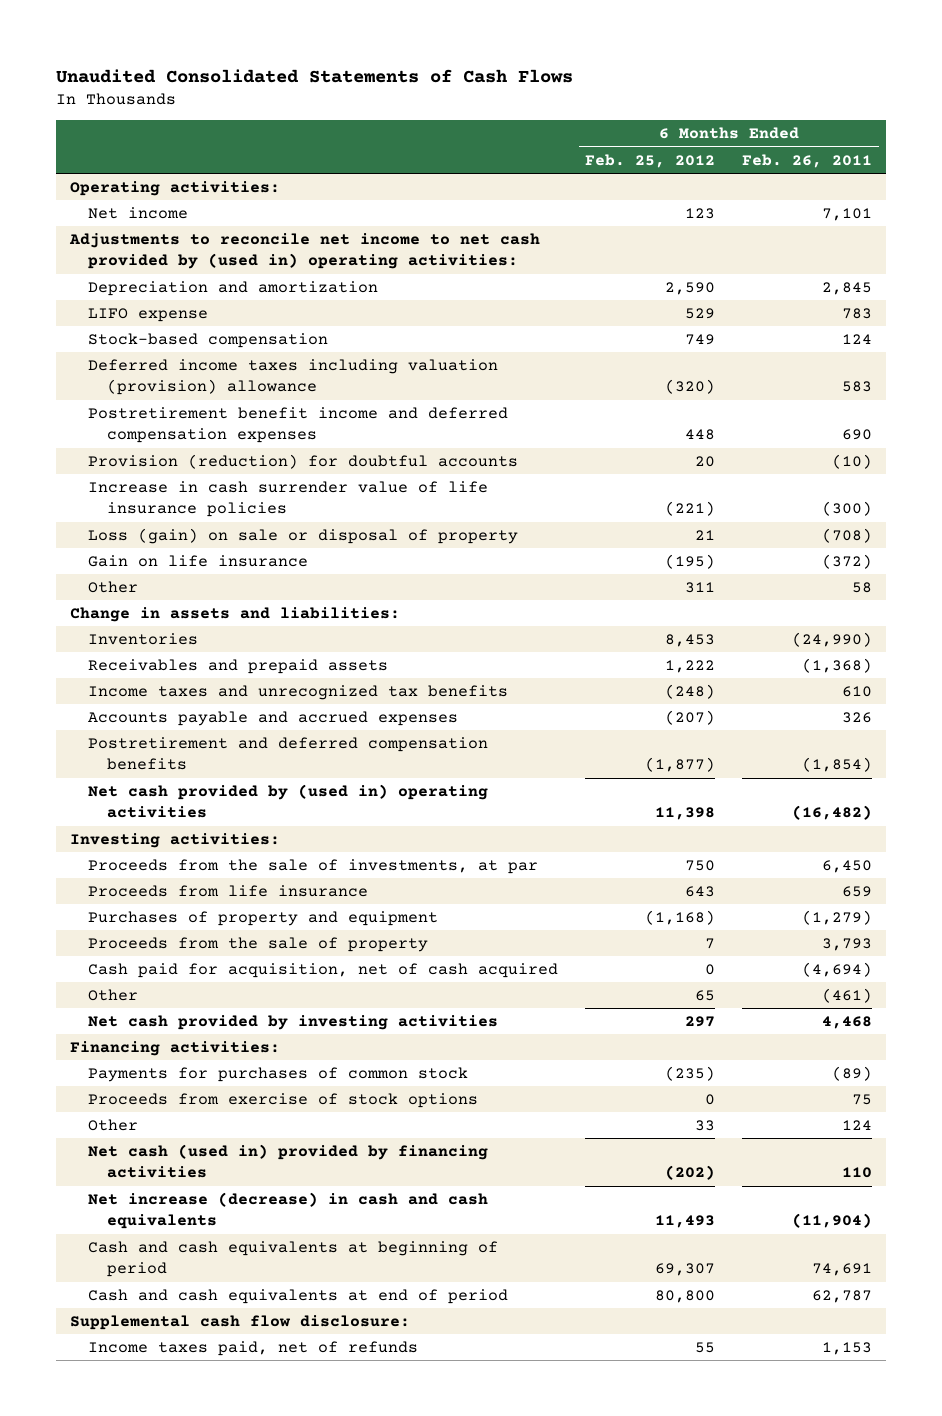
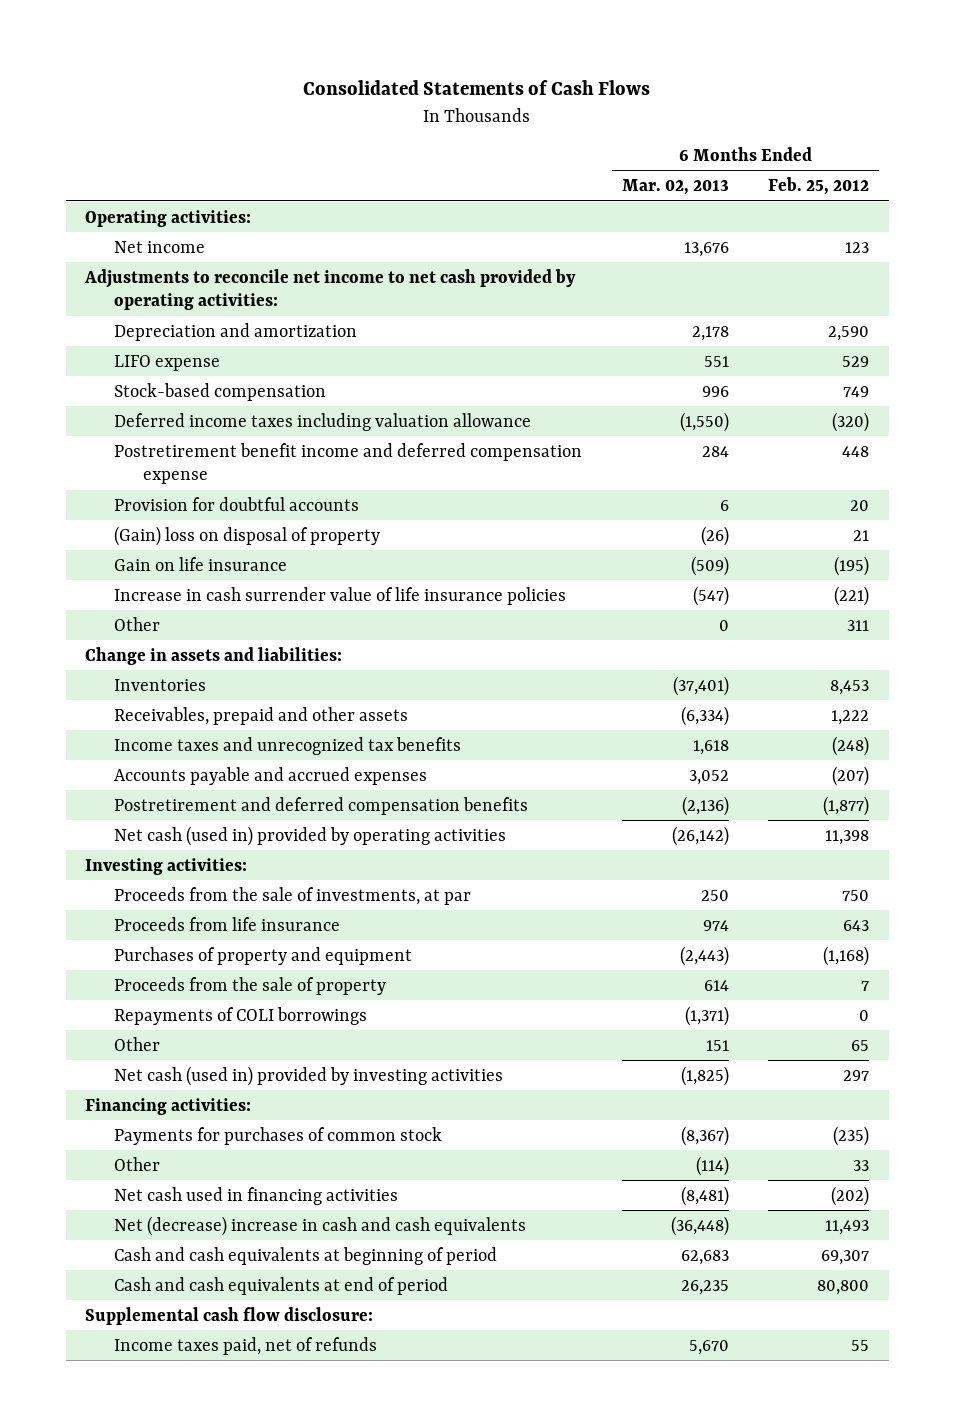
- Unaudited Consolidated Statements of Cash Flows
+ Consolidated Statements of Cash Flows
- | 6 Months Ended Feb. 25, 2012 | 6 Months Ended Feb. 26, 2011
+ | 6 Months Ended Mar. 02, 2013 | 6 Months Ended Feb. 25, 2012
- Adjustments to reconcile net income to net cash provided by (used in) operating activities:
+ Adjustments to reconcile net income to net cash provided by operating activities:
- Deferred income taxes including valuation (provision) allowance | (320) | 583
- Postretirement benefit income and deferred compensation expenses | 448 | 690
- Provision (reduction) for doubtful accounts | 20 | (10)
- Loss (gain) on sale or disposal of property | 21 | (708)
+ Deferred income taxes including valuation allowance | (1,550) | (320)
+ Postretirement benefit income and deferred compensation expense | 284 | 448
+ Provision for doubtful accounts | 6 | 20
+ (Gain) loss on disposal of property | (26) | 21
moved down: Increase in cash surrender value of life insurance policies | (547) | (221)
- Receivables and prepaid assets | 1,222 | (1,368)
+ Receivables, prepaid and other assets | (6,334) | 1,222
- Net cash provided by (used in) operating activities | 11,398 | (16,482)
+ Net cash (used in) provided by operating activities | (26,142) | 11,398
- Cash paid for acquisition, net of cash acquired | 0 | (4,694)
+ Repayments of COLI borrowings | (1,371) | 0
- Net cash provided by investing activities | 297 | 4,468
+ Net cash (used in) provided by investing activities | (1,825) | 297
- Proceeds from exercise of stock options | 0 | 75
- Net cash (used in) provided by financing activities | (202) | 110
- Net increase (decrease) in cash and cash equivalents | 11,493 | (11,904)
+ Net cash used in financing activities | (8,481) | (202)
+ Net (decrease) increase in cash and cash equivalents | (36,448) | 11,493

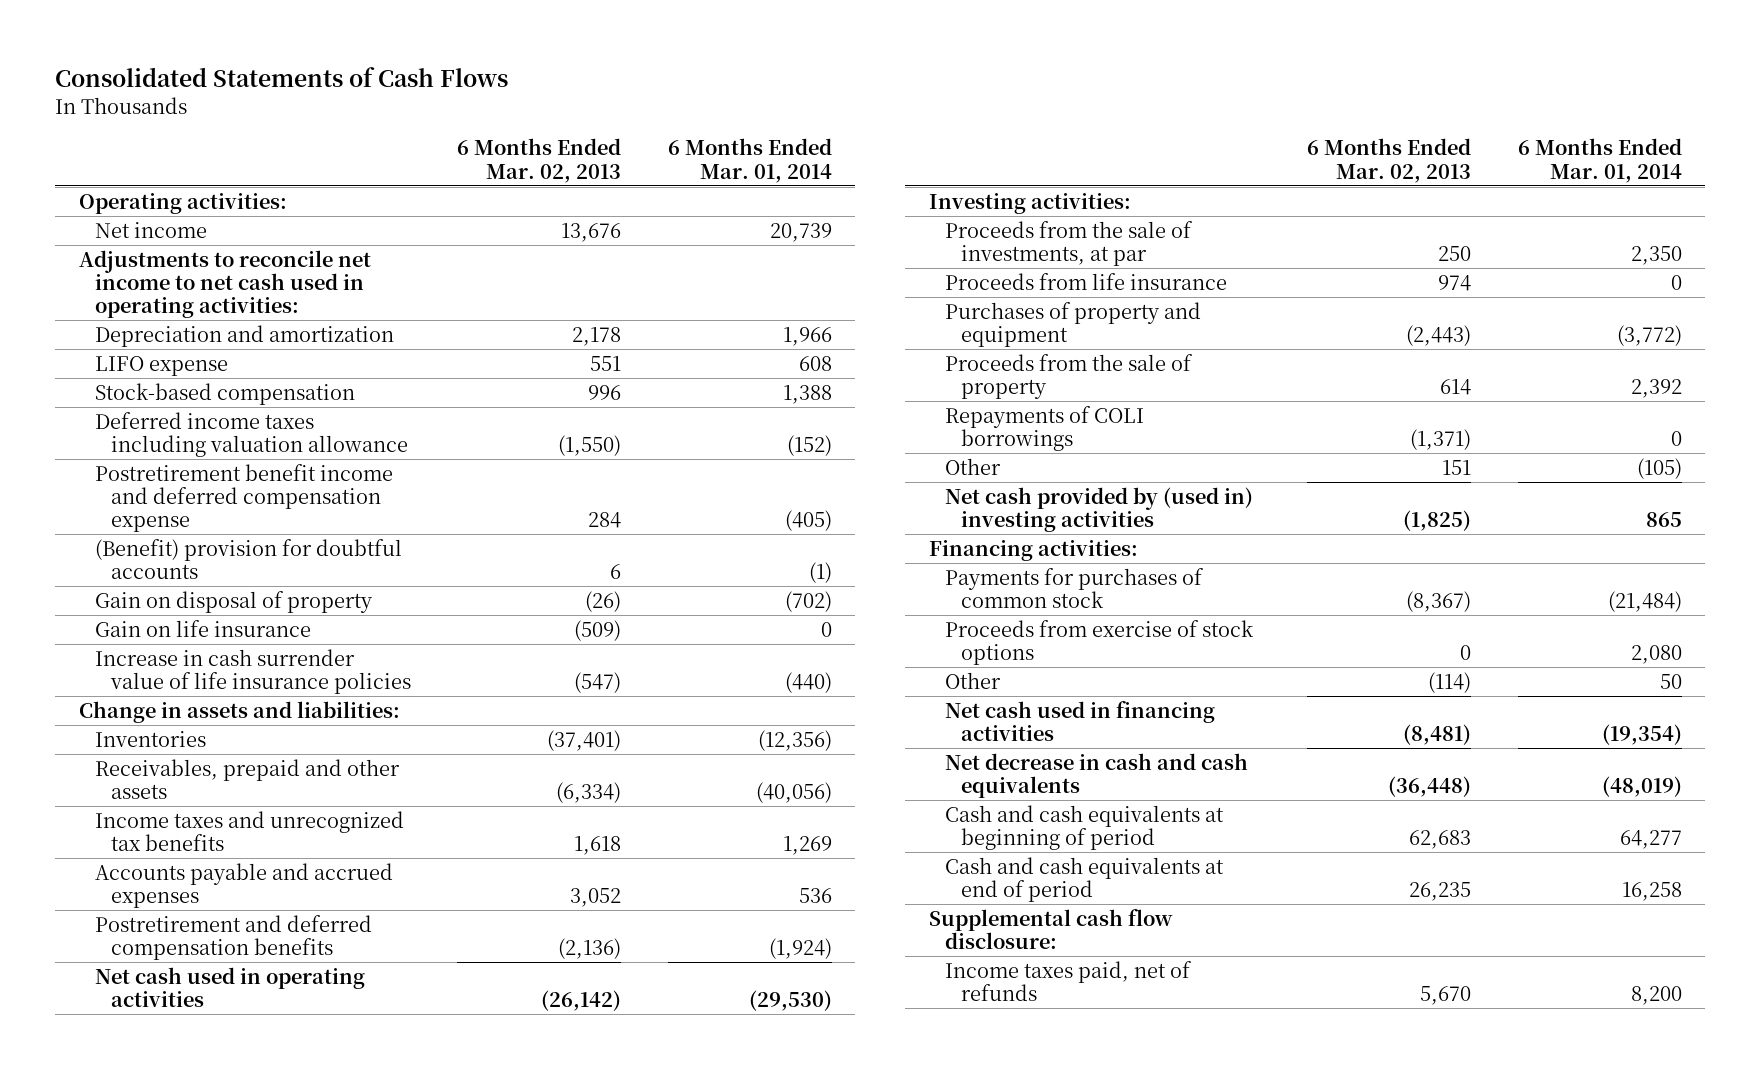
- | 6 Months Ended Mar. 02, 2013 | 6 Months Ended Feb. 25, 2012
+ | 6 Months Ended Mar. 02, 2013 | 6 Months Ended Mar. 01, 2014
- Adjustments to reconcile net income to net cash provided by operating activities:
+ Adjustments to reconcile net income to net cash used in operating activities:
- Provision for doubtful accounts | 6 | 20
- (Gain) loss on disposal of property | (26) | 21
+ (Benefit) provision for doubtful accounts | 6 | (1)
+ Gain on disposal of property | (26) | (702)
- Other | 0 | 311
- Net cash (used in) provided by operating activities | (26,142) | 11,398
+ Net cash used in operating activities | (26,142) | (29,530)
- Net cash (used in) provided by investing activities | (1,825) | 297
+ Net cash provided by (used in) investing activities | (1,825) | 865
+ Proceeds from exercise of stock options | 0 | 2,080
- Net (decrease) increase in cash and cash equivalents | (36,448) | 11,493
+ Net decrease in cash and cash equivalents | (36,448) | (48,019)

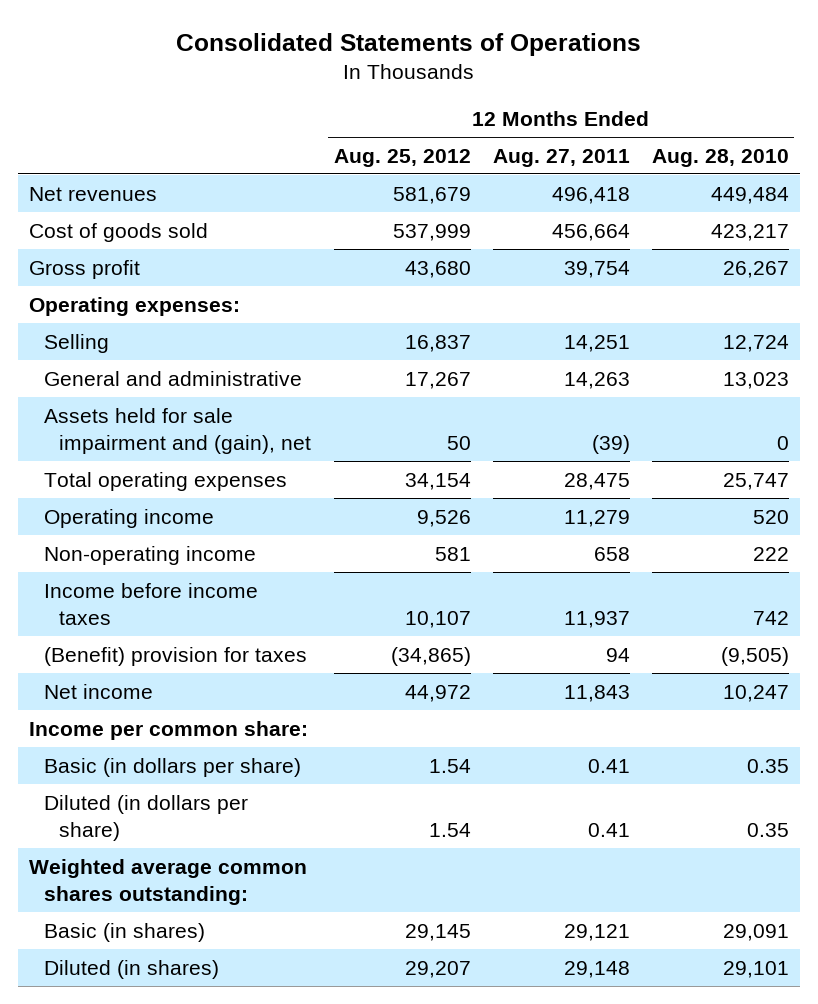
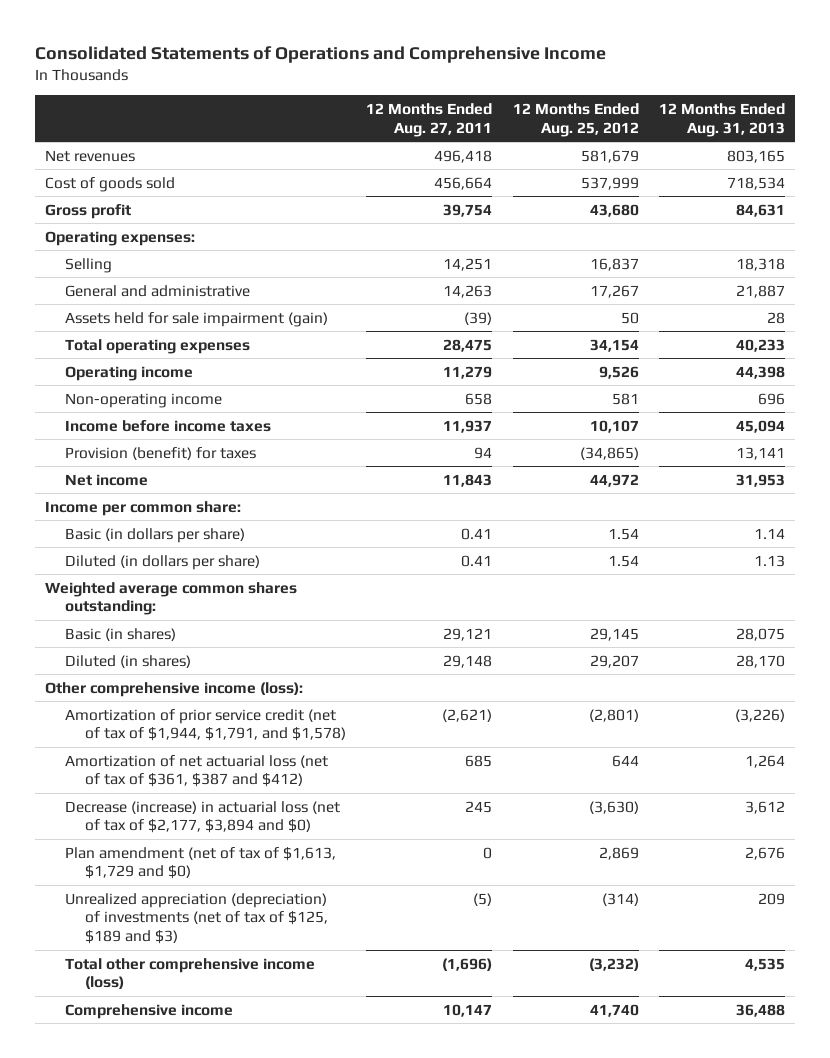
- Consolidated Statements of Operations
+ Consolidated Statements of Operations and Comprehensive Income
- | 12 Months Ended Aug. 25, 2012 | 12 Months Ended Aug. 27, 2011 | 12 Months Ended Aug. 28, 2010
+ | 12 Months Ended Aug. 27, 2011 | 12 Months Ended Aug. 25, 2012 | 12 Months Ended Aug. 31, 2013
- Assets held for sale impairment and (gain), net | 50 | (39) | 0
+ Assets held for sale impairment (gain) | (39) | 50 | 28
- (Benefit) provision for taxes | (34,865) | 94 | (9,505)
+ Provision (benefit) for taxes | 94 | (34,865) | 13,141
+ Other comprehensive income (loss):
+ Amortization of prior service credit (net of tax of $1,944, $1,791, and $1,578) | (2,621) | (2,801) | (3,226)
+ Amortization of net actuarial loss (net of tax of $361, $387 and $412) | 685 | 644 | 1,264
+ Decrease (increase) in actuarial loss (net of tax of $2,177, $3,894 and $0) | 245 | (3,630) | 3,612
+ Plan amendment (net of tax of $1,613, $1,729 and $0) | 0 | 2,869 | 2,676
+ Unrealized appreciation (depreciation) of investments (net of tax of $125, $189 and $3) | (5) | (314) | 209
+ Total other comprehensive income (loss) | (1,696) | (3,232) | 4,535
+ Comprehensive income | 10,147 | 41,740 | 36,488

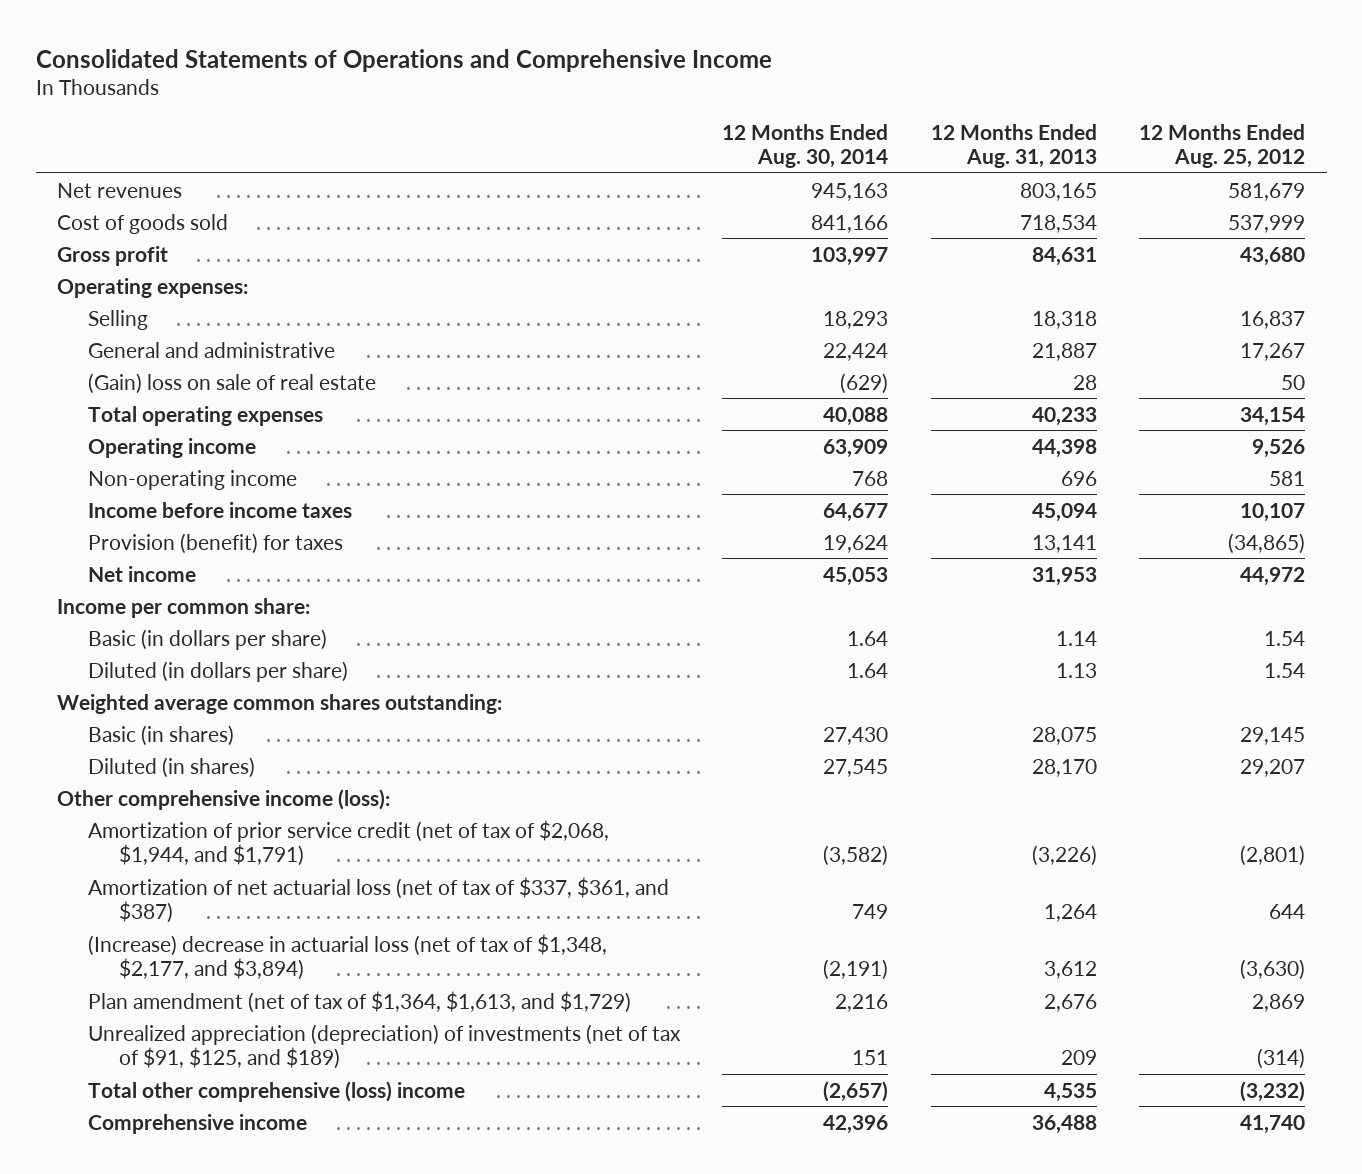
- | 12 Months Ended Aug. 27, 2011 | 12 Months Ended Aug. 25, 2012 | 12 Months Ended Aug. 31, 2013
+ | 12 Months Ended Aug. 30, 2014 | 12 Months Ended Aug. 31, 2013 | 12 Months Ended Aug. 25, 2012
- Assets held for sale impairment (gain) | (39) | 50 | 28
+ (Gain) loss on sale of real estate | (629) | 28 | 50
- Amortization of prior service credit (net of tax of $1,944, $1,791, and $1,578) | (2,621) | (2,801) | (3,226)
- Amortization of net actuarial loss (net of tax of $361, $387 and $412) | 685 | 644 | 1,264
- Decrease (increase) in actuarial loss (net of tax of $2,177, $3,894 and $0) | 245 | (3,630) | 3,612
- Plan amendment (net of tax of $1,613, $1,729 and $0) | 0 | 2,869 | 2,676
- Unrealized appreciation (depreciation) of investments (net of tax of $125, $189 and $3) | (5) | (314) | 209
- Total other comprehensive income (loss) | (1,696) | (3,232) | 4,535
+ Amortization of prior service credit (net of tax of $2,068, $1,944, and $1,791) | (3,582) | (3,226) | (2,801)
+ Amortization of net actuarial loss (net of tax of $337, $361, and $387) | 749 | 1,264 | 644
+ (Increase) decrease in actuarial loss (net of tax of $1,348, $2,177, and $3,894) | (2,191) | 3,612 | (3,630)
+ Plan amendment (net of tax of $1,364, $1,613, and $1,729) | 2,216 | 2,676 | 2,869
+ Unrealized appreciation (depreciation) of investments (net of tax of $91, $125, and $189) | 151 | 209 | (314)
+ Total other comprehensive (loss) income | (2,657) | 4,535 | (3,232)

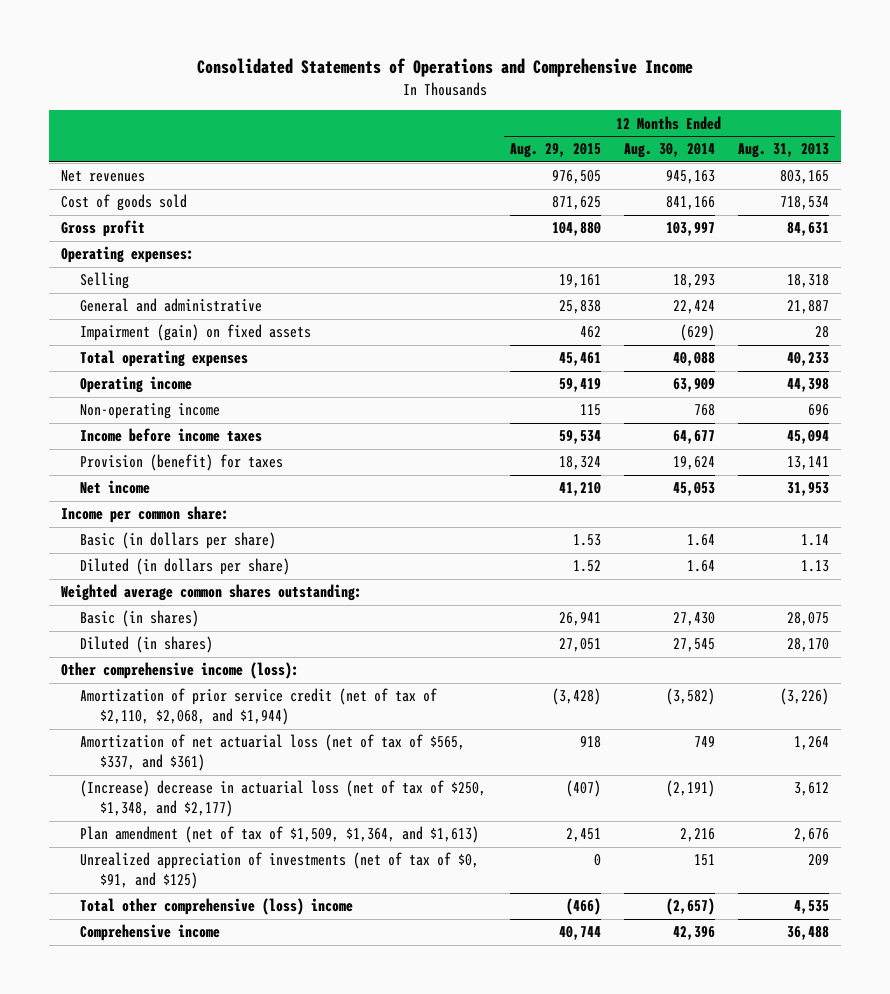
- | 12 Months Ended Aug. 30, 2014 | 12 Months Ended Aug. 31, 2013 | 12 Months Ended Aug. 25, 2012
+ | 12 Months Ended Aug. 29, 2015 | 12 Months Ended Aug. 30, 2014 | 12 Months Ended Aug. 31, 2013
- (Gain) loss on sale of real estate | (629) | 28 | 50
+ Impairment (gain) on fixed assets | 462 | (629) | 28
- Amortization of prior service credit (net of tax of $2,068, $1,944, and $1,791) | (3,582) | (3,226) | (2,801)
- Amortization of net actuarial loss (net of tax of $337, $361, and $387) | 749 | 1,264 | 644
- (Increase) decrease in actuarial loss (net of tax of $1,348, $2,177, and $3,894) | (2,191) | 3,612 | (3,630)
- Plan amendment (net of tax of $1,364, $1,613, and $1,729) | 2,216 | 2,676 | 2,869
- Unrealized appreciation (depreciation) of investments (net of tax of $91, $125, and $189) | 151 | 209 | (314)
+ Amortization of prior service credit (net of tax of $2,110, $2,068, and $1,944) | (3,428) | (3,582) | (3,226)
+ Amortization of net actuarial loss (net of tax of $565, $337, and $361) | 918 | 749 | 1,264
+ (Increase) decrease in actuarial loss (net of tax of $250, $1,348, and $2,177) | (407) | (2,191) | 3,612
+ Plan amendment (net of tax of $1,509, $1,364, and $1,613) | 2,451 | 2,216 | 2,676
+ Unrealized appreciation of investments (net of tax of $0, $91, and $125) | 0 | 151 | 209

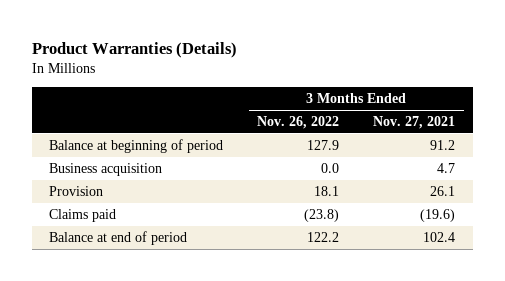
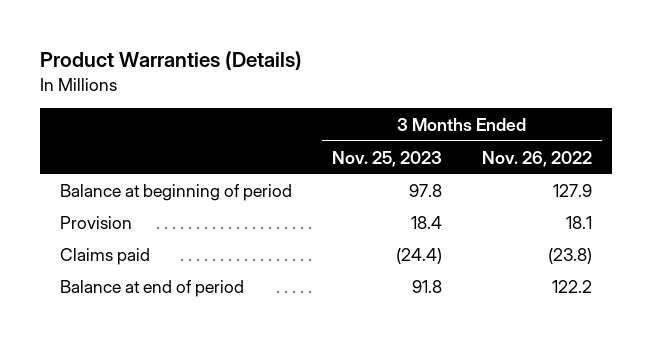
- | 3 Months Ended Nov. 26, 2022 | 3 Months Ended Nov. 27, 2021
+ | 3 Months Ended Nov. 25, 2023 | 3 Months Ended Nov. 26, 2022
- Business acquisition | 0.0 | 4.7

